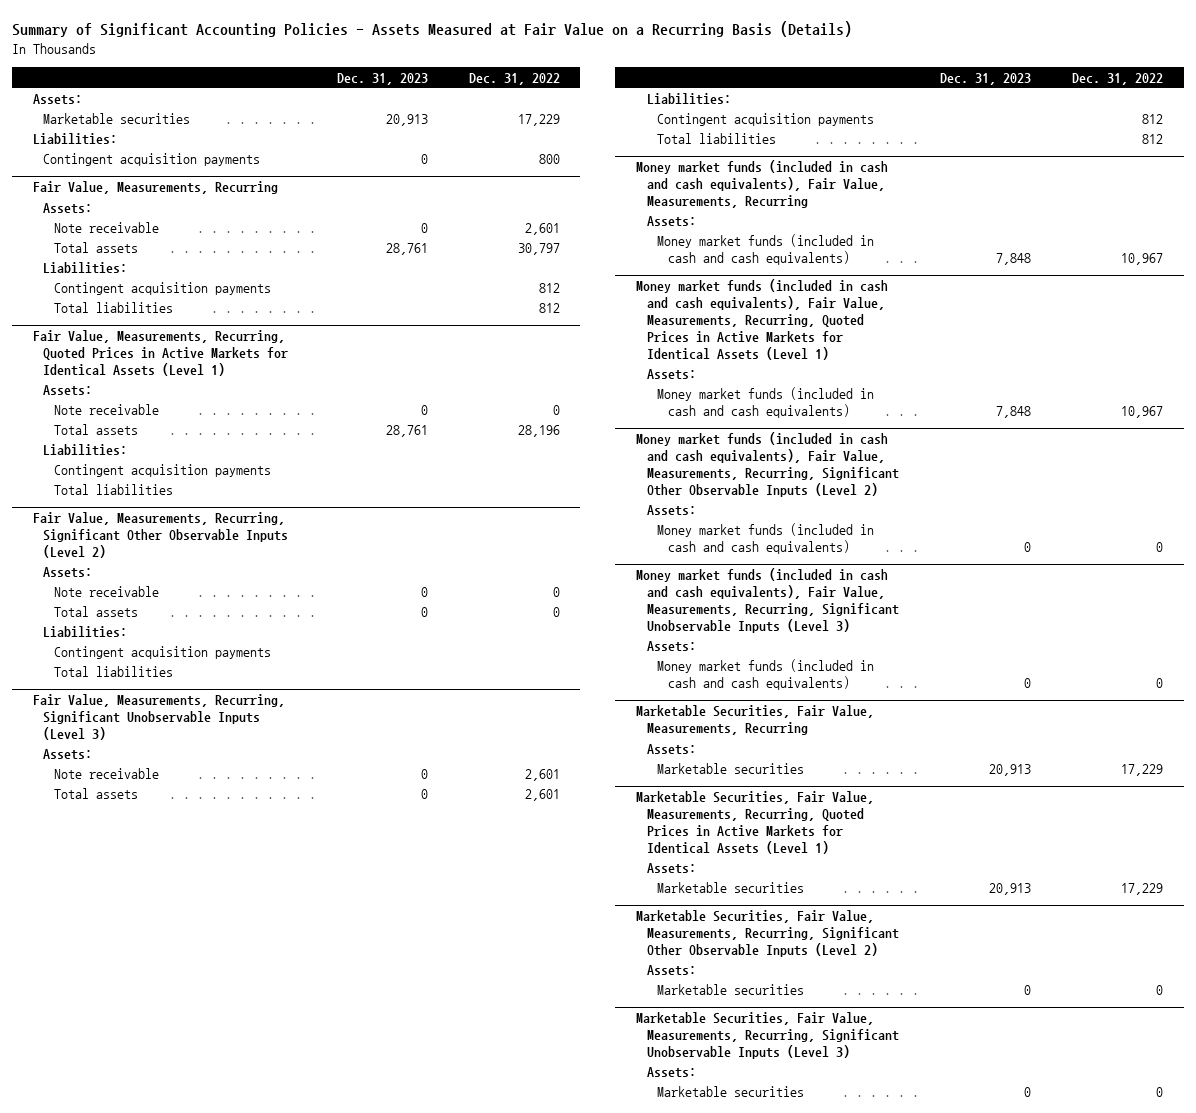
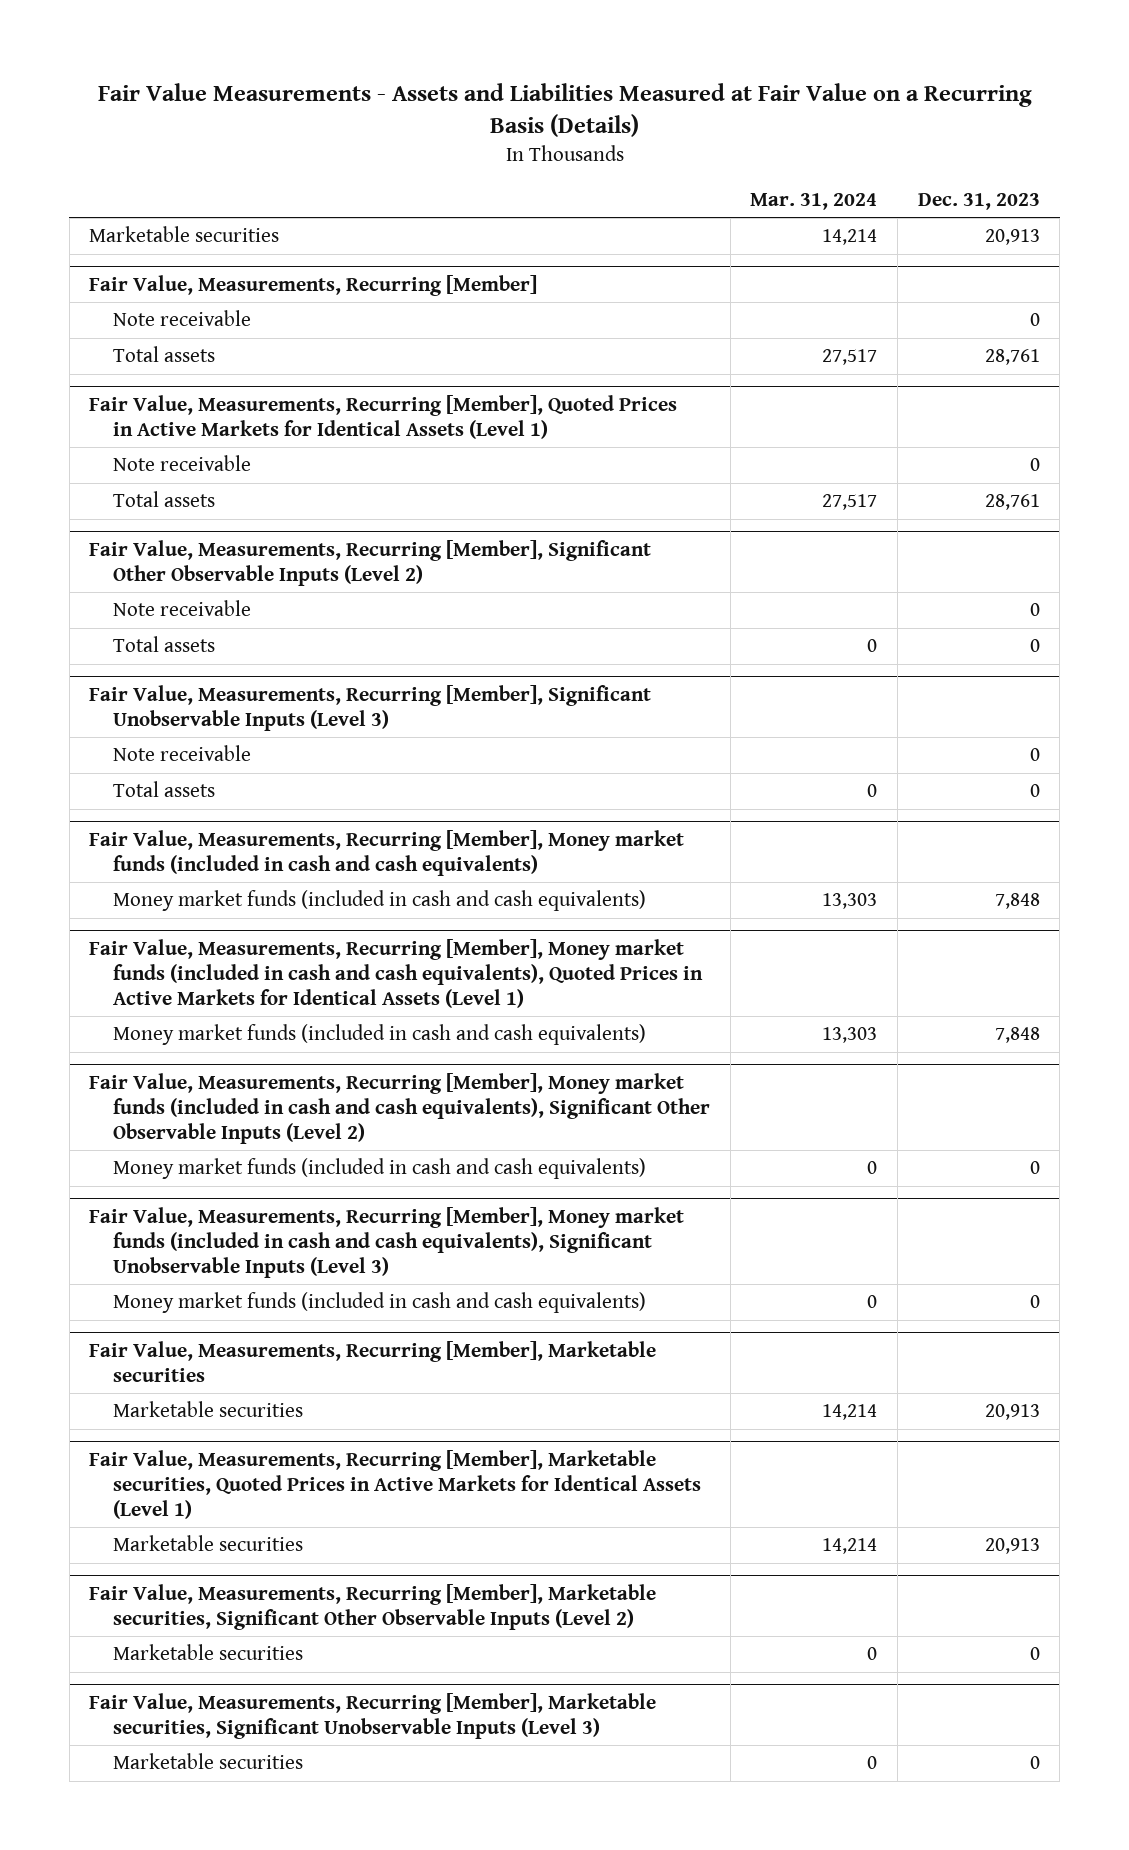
- Summary of Significant Accounting Policies - Assets Measured at Fair Value on a Recurring Basis (Details)
+ Fair Value Measurements - Assets and Liabilities Measured at Fair Value on a Recurring Basis (Details)
- | Dec. 31, 2023 | Dec. 31, 2022
+ | Mar. 31, 2024 | Dec. 31, 2023
- Assets:
- Liabilities:
- Contingent acquisition payments | 0 | 800
- Fair Value, Measurements, Recurring
- Assets:
+ Fair Value, Measurements, Recurring [Member]
- Liabilities:
- Contingent acquisition payments | | 812
- Total liabilities | | 812
- Fair Value, Measurements, Recurring, Quoted Prices in Active Markets for Identical Assets (Level 1)
- Assets:
+ Fair Value, Measurements, Recurring [Member], Quoted Prices in Active Markets for Identical Assets (Level 1)
- Liabilities:
- Contingent acquisition payments
- Total liabilities
- Fair Value, Measurements, Recurring, Significant Other Observable Inputs (Level 2)
- Assets:
+ Fair Value, Measurements, Recurring [Member], Significant Other Observable Inputs (Level 2)
- Liabilities:
- Contingent acquisition payments
- Total liabilities
- Fair Value, Measurements, Recurring, Significant Unobservable Inputs (Level 3)
- Assets:
+ Fair Value, Measurements, Recurring [Member], Significant Unobservable Inputs (Level 3)
- Liabilities:
- Contingent acquisition payments | | 812
- Total liabilities | | 812
- Money market funds (included in cash and cash equivalents), Fair Value, Measurements, Recurring
- Assets:
+ Fair Value, Measurements, Recurring [Member], Money market funds (included in cash and cash equivalents)
- Money market funds (included in cash and cash equivalents), Fair Value, Measurements, Recurring, Quoted Prices in Active Markets for Identical Assets (Level 1)
- Assets:
+ Fair Value, Measurements, Recurring [Member], Money market funds (included in cash and cash equivalents), Quoted Prices in Active Markets for Identical Assets (Level 1)
- Money market funds (included in cash and cash equivalents), Fair Value, Measurements, Recurring, Significant Other Observable Inputs (Level 2)
- Assets:
+ Fair Value, Measurements, Recurring [Member], Money market funds (included in cash and cash equivalents), Significant Other Observable Inputs (Level 2)
- Money market funds (included in cash and cash equivalents), Fair Value, Measurements, Recurring, Significant Unobservable Inputs (Level 3)
- Assets:
+ Fair Value, Measurements, Recurring [Member], Money market funds (included in cash and cash equivalents), Significant Unobservable Inputs (Level 3)
- Marketable Securities, Fair Value, Measurements, Recurring
- Assets:
+ Fair Value, Measurements, Recurring [Member], Marketable securities
- Marketable Securities, Fair Value, Measurements, Recurring, Quoted Prices in Active Markets for Identical Assets (Level 1)
- Assets:
+ Fair Value, Measurements, Recurring [Member], Marketable securities, Quoted Prices in Active Markets for Identical Assets (Level 1)
- Marketable Securities, Fair Value, Measurements, Recurring, Significant Other Observable Inputs (Level 2)
- Assets:
+ Fair Value, Measurements, Recurring [Member], Marketable securities, Significant Other Observable Inputs (Level 2)
- Marketable Securities, Fair Value, Measurements, Recurring, Significant Unobservable Inputs (Level 3)
- Assets:
+ Fair Value, Measurements, Recurring [Member], Marketable securities, Significant Unobservable Inputs (Level 3)

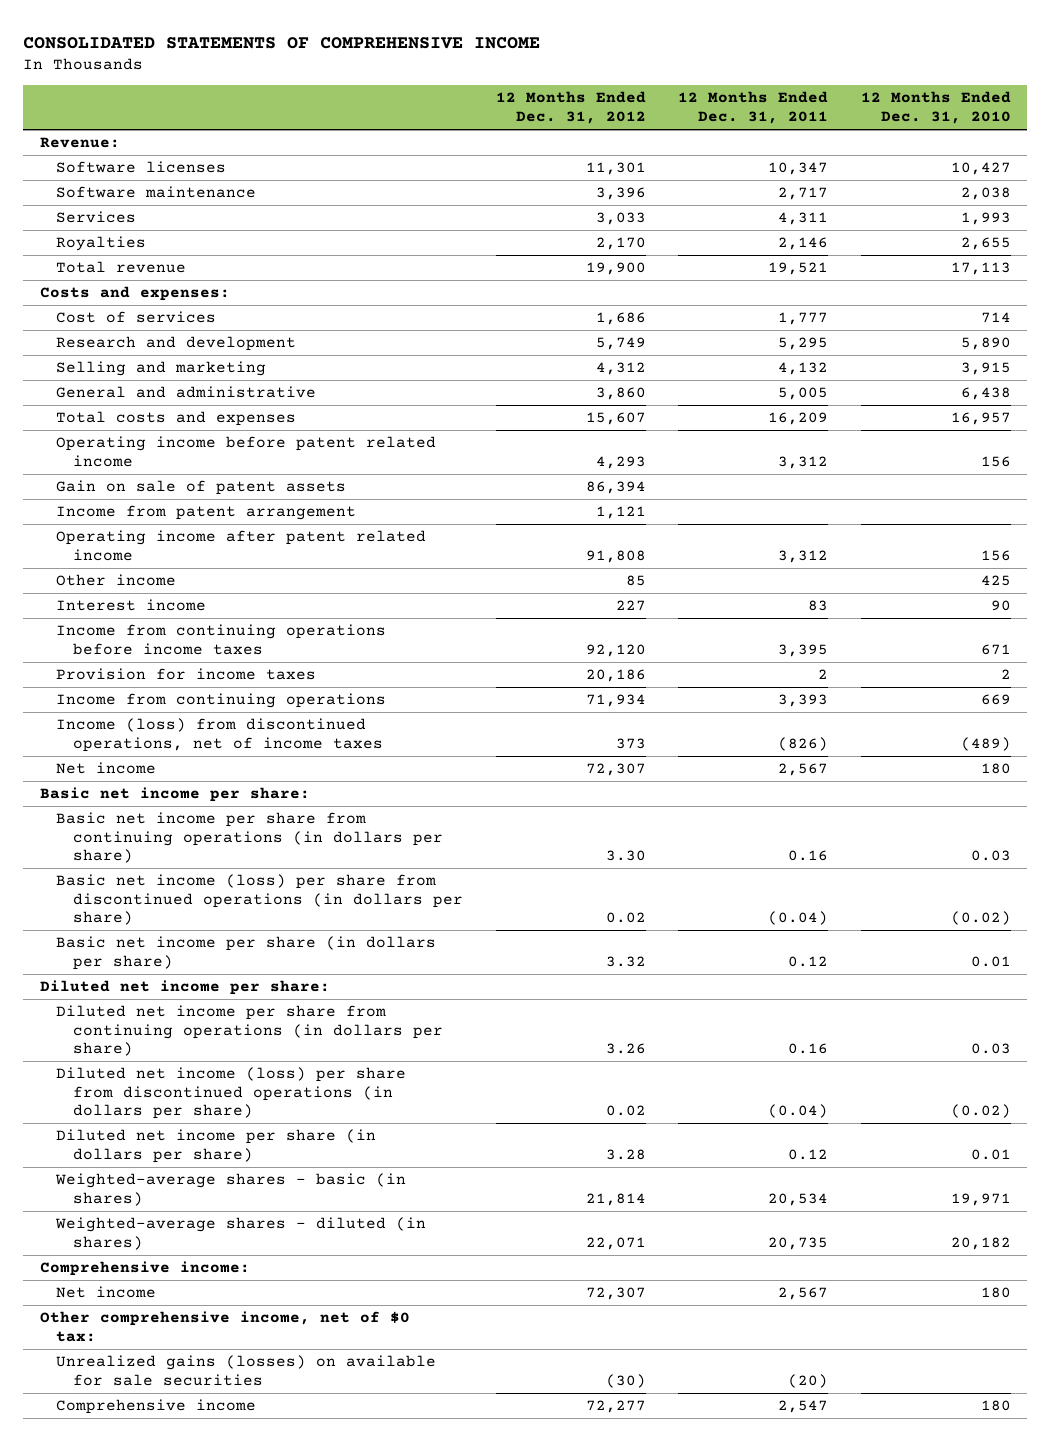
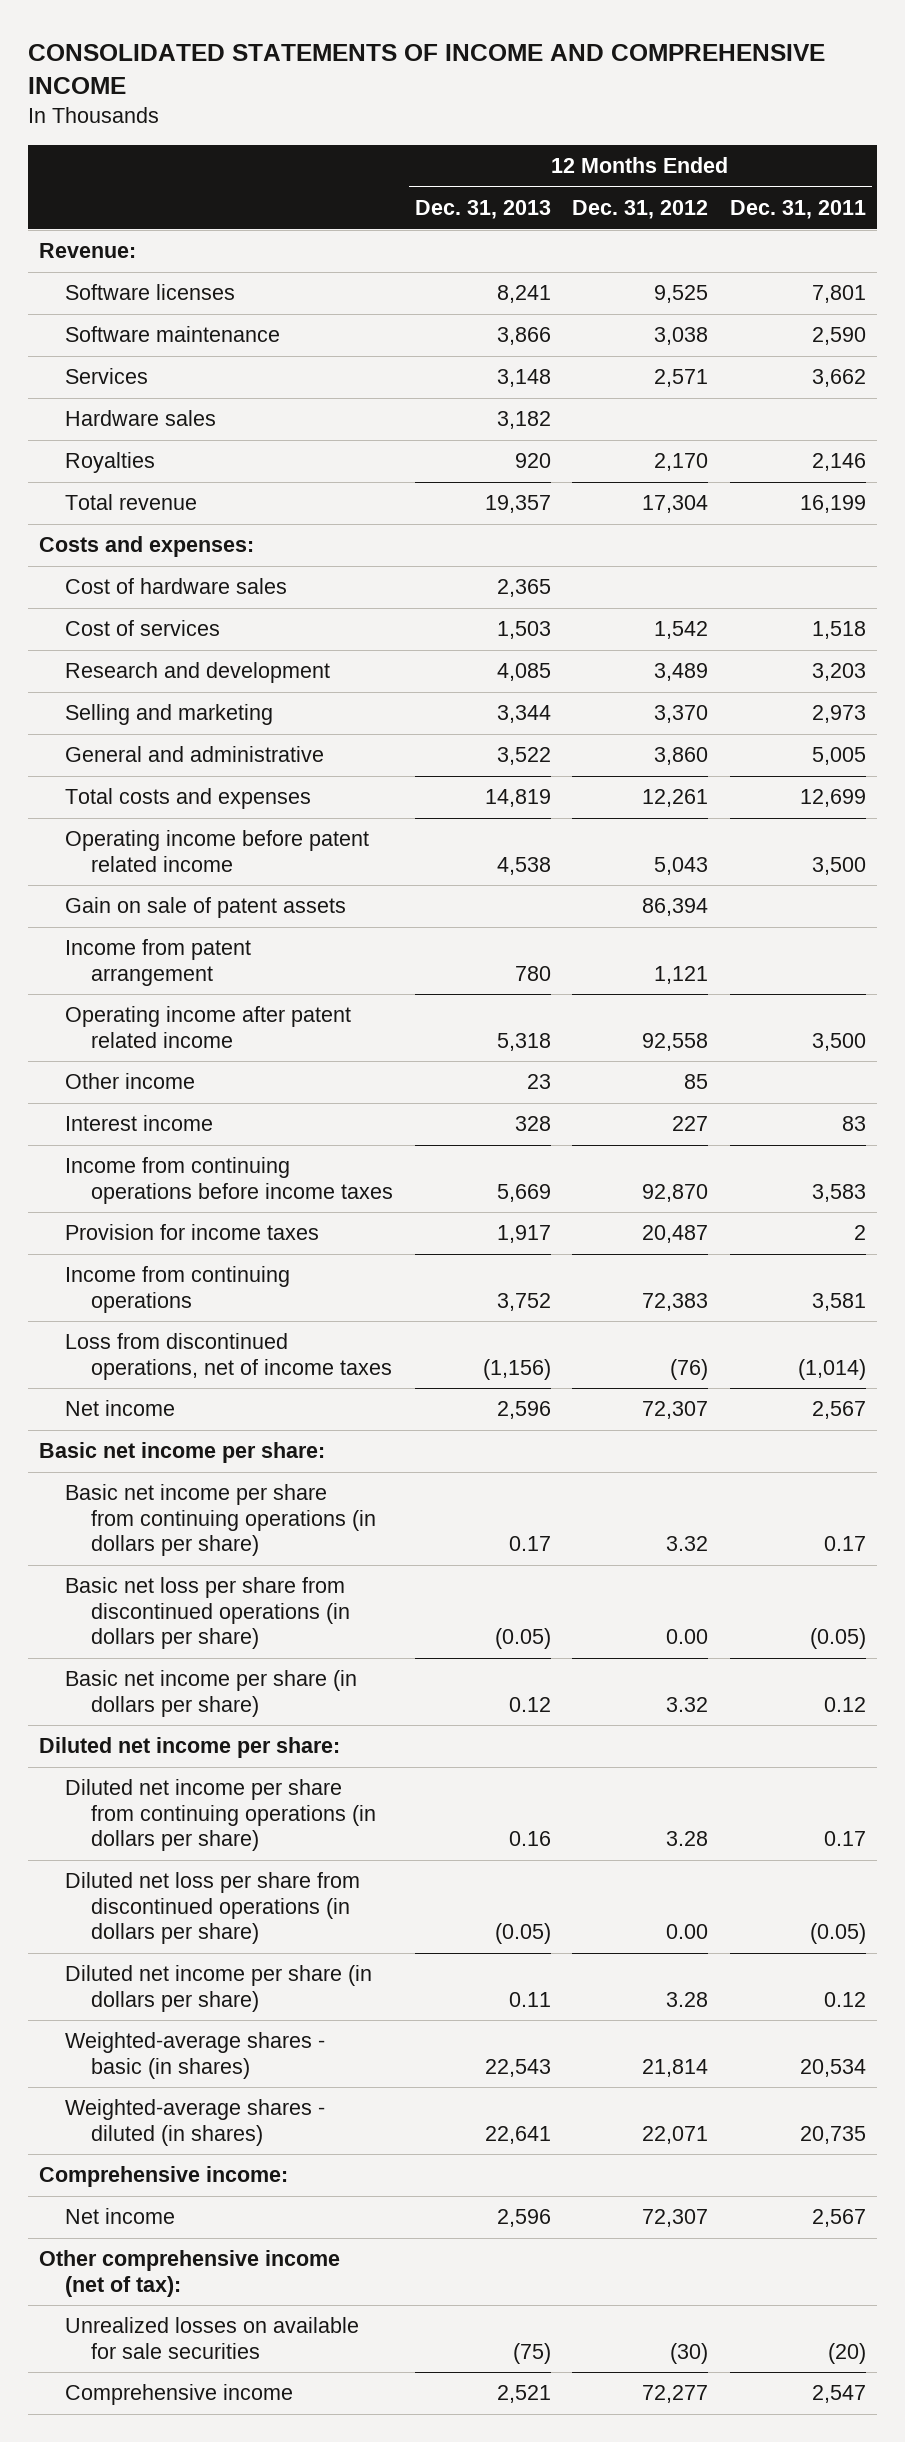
- CONSOLIDATED STATEMENTS OF COMPREHENSIVE INCOME
+ CONSOLIDATED STATEMENTS OF INCOME AND COMPREHENSIVE INCOME
- | 12 Months Ended Dec. 31, 2012 | 12 Months Ended Dec. 31, 2011 | 12 Months Ended Dec. 31, 2010
+ | 12 Months Ended Dec. 31, 2013 | 12 Months Ended Dec. 31, 2012 | 12 Months Ended Dec. 31, 2011
- Software licenses | 11,301 | 10,347 | 10,427
- Software maintenance | 3,396 | 2,717 | 2,038
- Services | 3,033 | 4,311 | 1,993
+ Software licenses | 8,241 | 9,525 | 7,801
+ Software maintenance | 3,866 | 3,038 | 2,590
+ Services | 3,148 | 2,571 | 3,662
+ Hardware sales | 3,182 | |
- Total revenue | 19,900 | 19,521 | 17,113
+ Total revenue | 19,357 | 17,304 | 16,199
- Cost of services | 1,686 | 1,777 | 714
- Research and development | 5,749 | 5,295 | 5,890
- Selling and marketing | 4,312 | 4,132 | 3,915
+ Cost of hardware sales | 2,365 | |
+ Cost of services | 1,503 | 1,542 | 1,518
+ Research and development | 4,085 | 3,489 | 3,203
+ Selling and marketing | 3,344 | 3,370 | 2,973
- Total costs and expenses | 15,607 | 16,209 | 16,957
- Operating income before patent related income | 4,293 | 3,312 | 156
+ Total costs and expenses | 14,819 | 12,261 | 12,699
+ Operating income before patent related income | 4,538 | 5,043 | 3,500
- Operating income after patent related income | 91,808 | 3,312 | 156
+ Operating income after patent related income | 5,318 | 92,558 | 3,500
- Income from continuing operations before income taxes | 92,120 | 3,395 | 671
- Provision for income taxes | 20,186 | 2 | 2
- Income from continuing operations | 71,934 | 3,393 | 669
- Income (loss) from discontinued operations, net of income taxes | 373 | (826) | (489)
+ Income from continuing operations before income taxes | 5,669 | 92,870 | 3,583
+ Provision for income taxes | 1,917 | 20,487 | 2
+ Income from continuing operations | 3,752 | 72,383 | 3,581
+ Loss from discontinued operations, net of income taxes | (1,156) | (76) | (1,014)
- Basic net income per share from continuing operations (in dollars per share) | 3.30 | 0.16 | 0.03
- Basic net income (loss) per share from discontinued operations (in dollars per share) | 0.02 | (0.04) | (0.02)
+ Basic net income per share from continuing operations (in dollars per share) | 0.17 | 3.32 | 0.17
+ Basic net loss per share from discontinued operations (in dollars per share) | (0.05) | 0.00 | (0.05)
- Diluted net income per share from continuing operations (in dollars per share) | 3.26 | 0.16 | 0.03
- Diluted net income (loss) per share from discontinued operations (in dollars per share) | 0.02 | (0.04) | (0.02)
+ Diluted net income per share from continuing operations (in dollars per share) | 0.16 | 3.28 | 0.17
+ Diluted net loss per share from discontinued operations (in dollars per share) | (0.05) | 0.00 | (0.05)
- Other comprehensive income, net of $0 tax:
- Unrealized gains (losses) on available for sale securities | (30) | (20) |
+ Other comprehensive income (net of tax):
+ Unrealized losses on available for sale securities | (75) | (30) | (20)

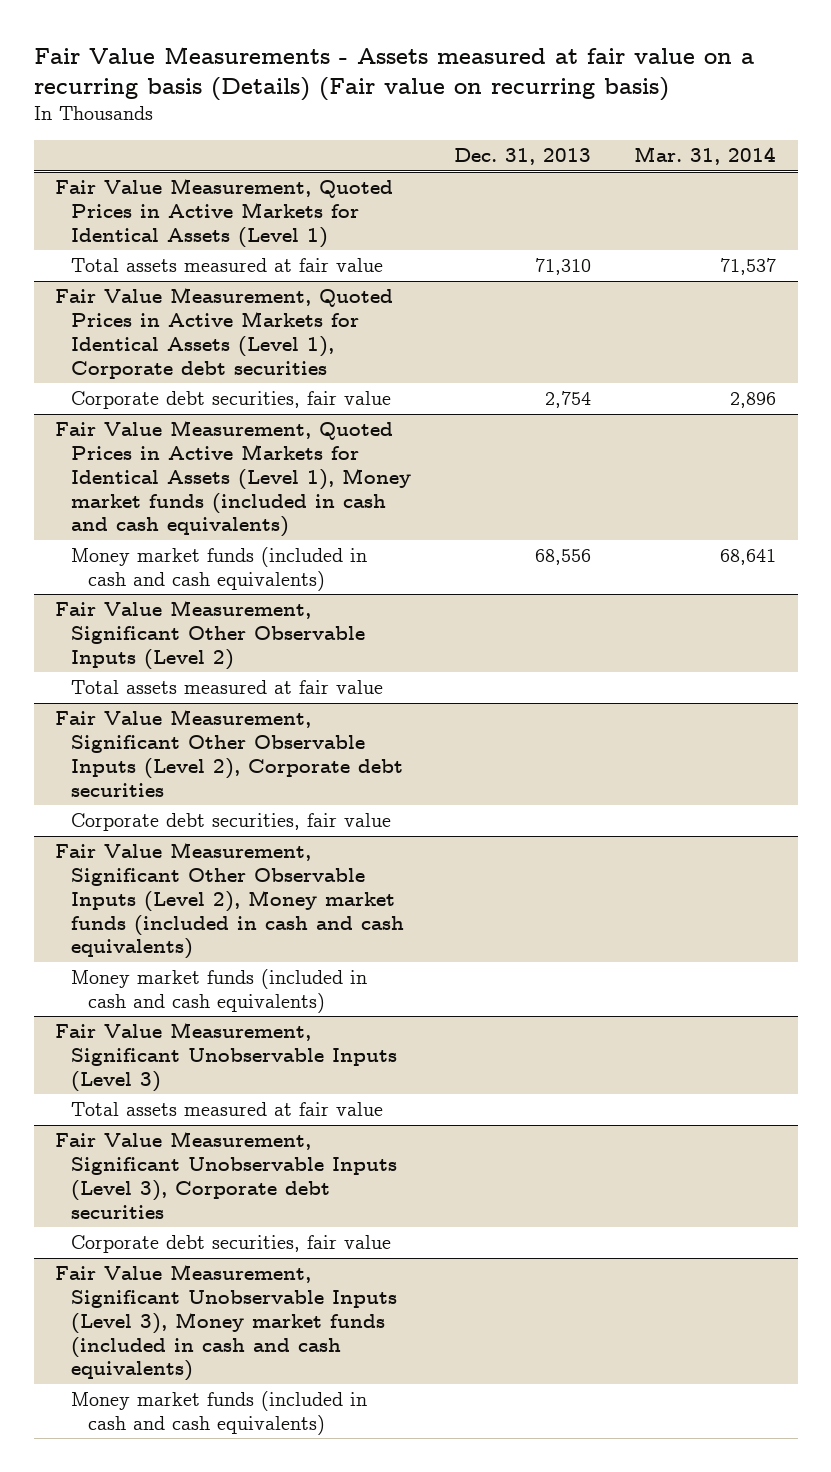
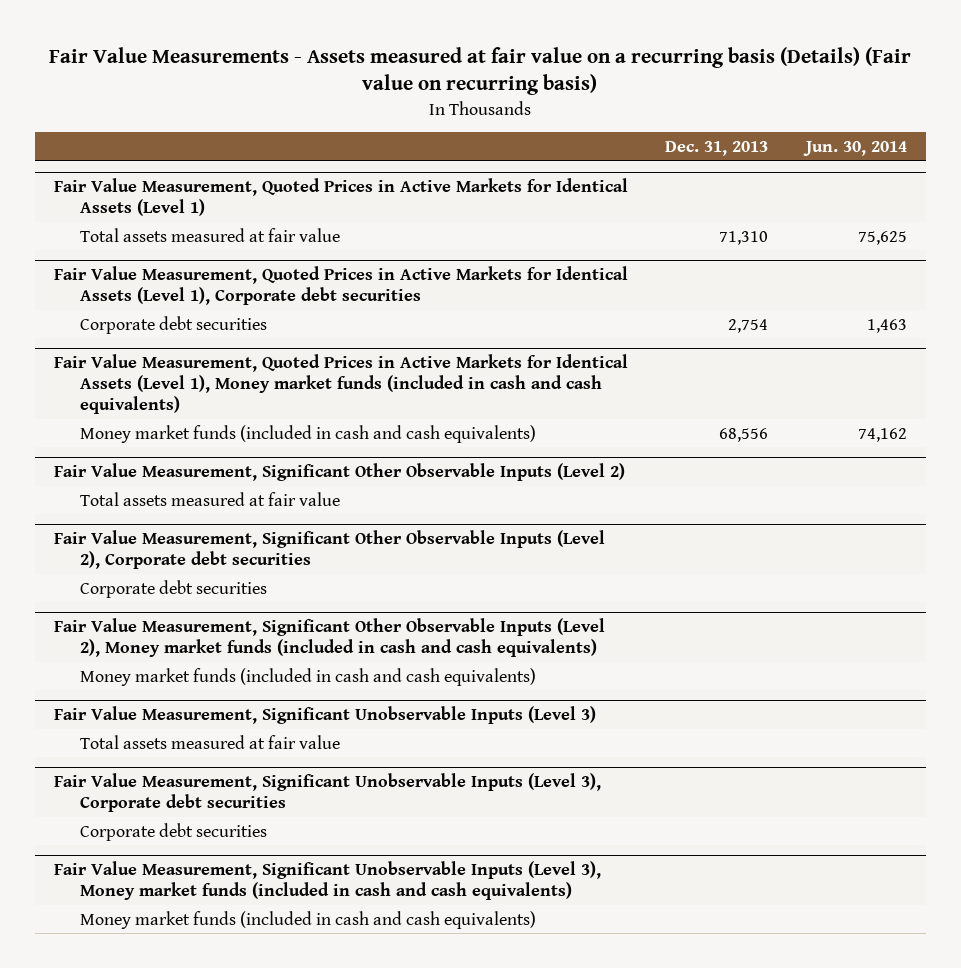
- | Dec. 31, 2013 | Mar. 31, 2014
+ | Dec. 31, 2013 | Jun. 30, 2014
@ Fair Value Measurement, Quoted Prices in Active Markets for Identical Assets (Level 1), Corporate debt securities
- Corporate debt securities, fair value | 2,754 | 2,896
+ Corporate debt securities | 2,754 | 1,463
@ Fair Value Measurement, Significant Other Observable Inputs (Level 2), Corporate debt securities
- Corporate debt securities, fair value
+ Corporate debt securities
@ Fair Value Measurement, Significant Unobservable Inputs (Level 3), Corporate debt securities
- Corporate debt securities, fair value
+ Corporate debt securities

